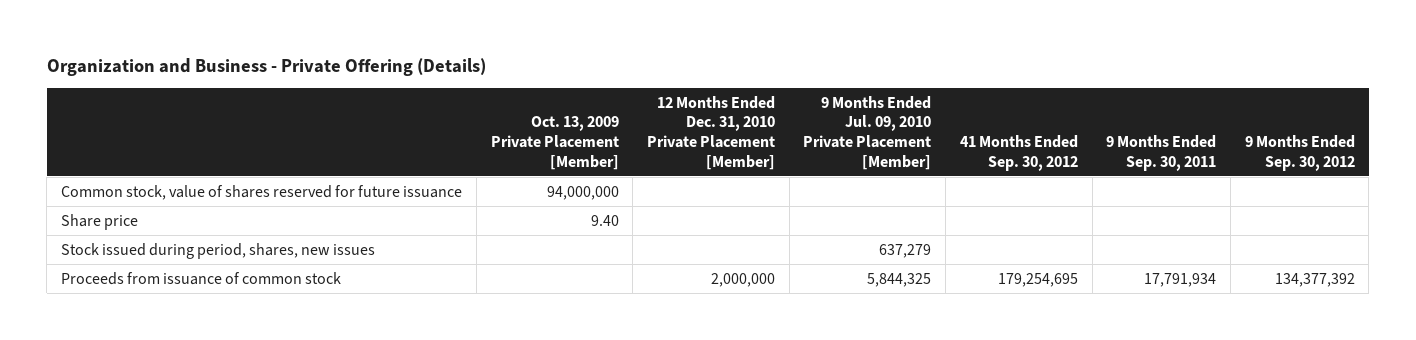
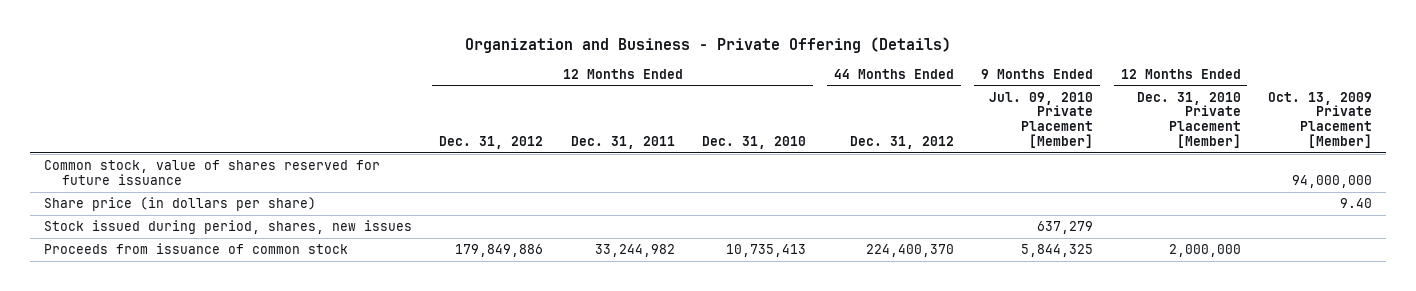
- | Oct. 13, 2009 Private Placement [Member] | 12 Months Ended Dec. 31, 2010 Private Placement [Member] | 9 Months Ended Jul. 09, 2010 Private Placement [Member] | 41 Months Ended Sep. 30, 2012 | 9 Months Ended Sep. 30, 2011 | 9 Months Ended Sep. 30, 2012
+ | 12 Months Ended Dec. 31, 2012 | 12 Months Ended Dec. 31, 2011 | 12 Months Ended Dec. 31, 2010 | 44 Months Ended Dec. 31, 2012 | 9 Months Ended Jul. 09, 2010 Private Placement [Member] | 12 Months Ended Dec. 31, 2010 Private Placement [Member] | Oct. 13, 2009 Private Placement [Member]
- Share price | 9.40 | | | | |
+ Share price (in dollars per share) | | | | | | | 9.40

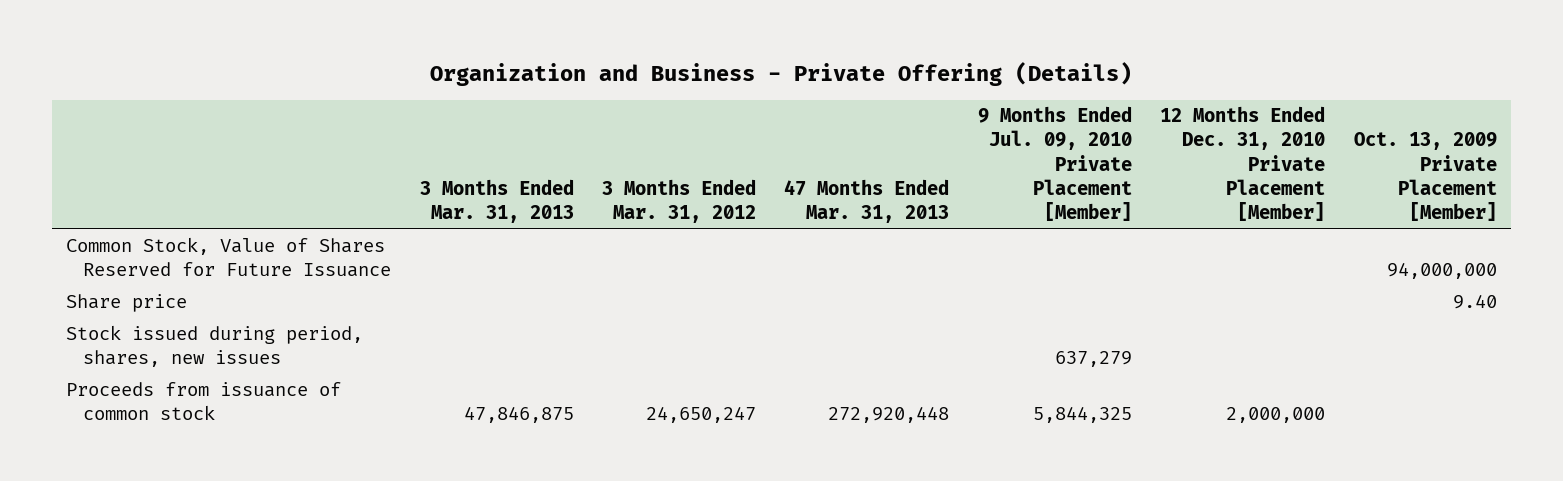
- | 12 Months Ended Dec. 31, 2012 | 12 Months Ended Dec. 31, 2011 | 12 Months Ended Dec. 31, 2010 | 44 Months Ended Dec. 31, 2012 | 9 Months Ended Jul. 09, 2010 Private Placement [Member] | 12 Months Ended Dec. 31, 2010 Private Placement [Member] | Oct. 13, 2009 Private Placement [Member]
+ | 3 Months Ended Mar. 31, 2013 | 3 Months Ended Mar. 31, 2012 | 47 Months Ended Mar. 31, 2013 | 9 Months Ended Jul. 09, 2010 Private Placement [Member] | 12 Months Ended Dec. 31, 2010 Private Placement [Member] | Oct. 13, 2009 Private Placement [Member]
- Common stock, value of shares reserved for future issuance | | | | | | | 94,000,000
- Share price (in dollars per share) | | | | | | | 9.40
+ Common Stock, Value of Shares Reserved for Future Issuance | | | | | | 94,000,000
+ Share price | | | | | | 9.40

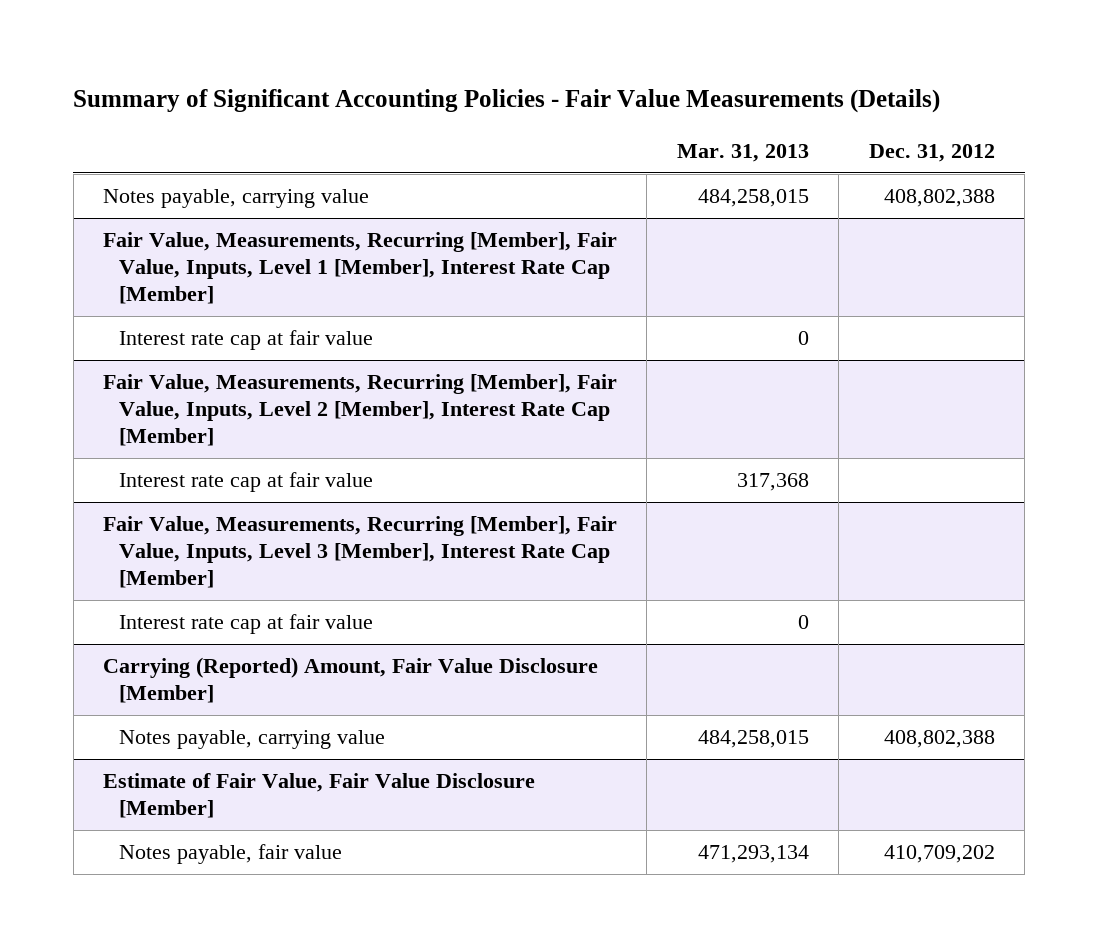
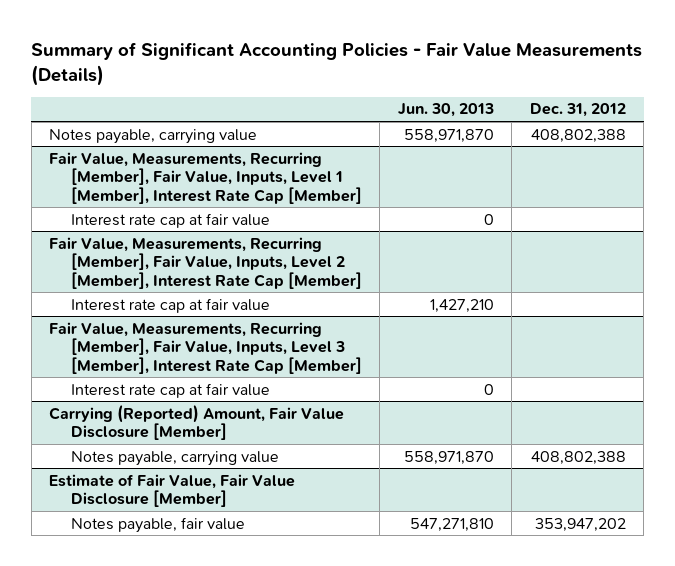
- | Mar. 31, 2013 | Dec. 31, 2012
+ | Jun. 30, 2013 | Dec. 31, 2012
@ Estimate of Fair Value, Fair Value Disclosure [Member]
- Notes payable, fair value | 471,293,134 | 410,709,202
+ Notes payable, fair value | 547,271,810 | 353,947,202

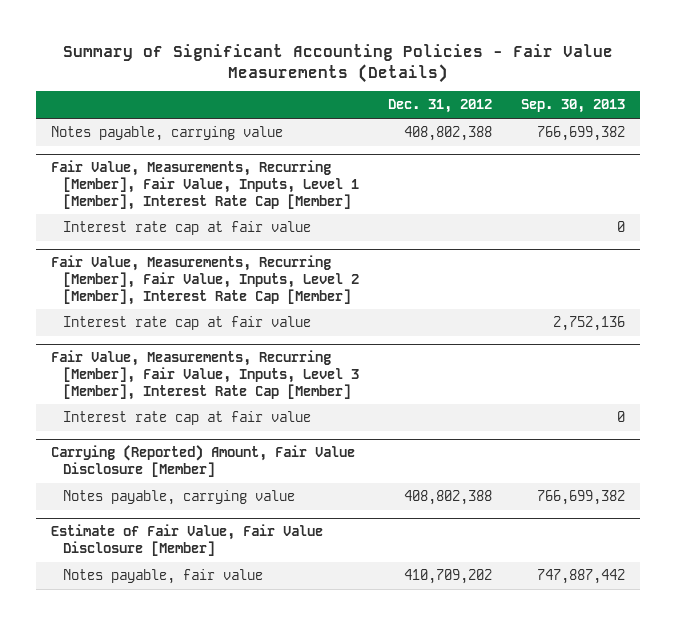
- | Jun. 30, 2013 | Dec. 31, 2012
+ | Dec. 31, 2012 | Sep. 30, 2013
@ Estimate of Fair Value, Fair Value Disclosure [Member]
- Notes payable, fair value | 547,271,810 | 353,947,202
+ Notes payable, fair value | 410,709,202 | 747,887,442

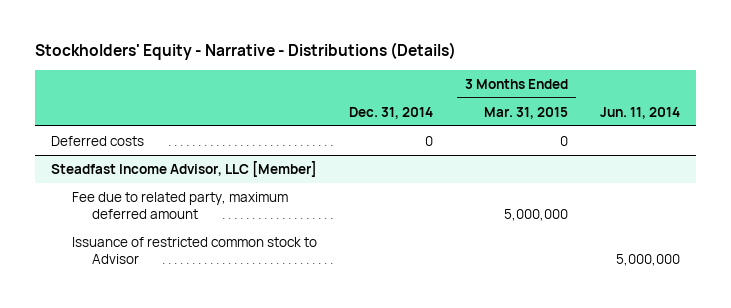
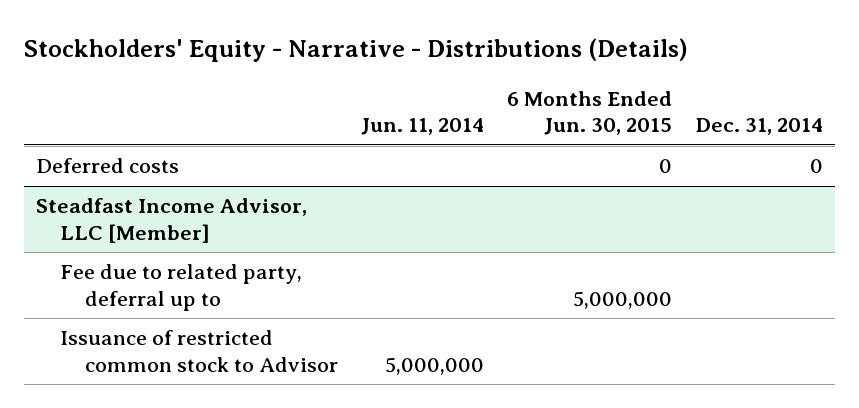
- | Dec. 31, 2014 | 3 Months Ended Mar. 31, 2015 | Jun. 11, 2014
+ | Jun. 11, 2014 | 6 Months Ended Jun. 30, 2015 | Dec. 31, 2014
@ Steadfast Income Advisor, LLC [Member]
- Fee due to related party, maximum deferred amount | | 5,000,000 |
+ Fee due to related party, deferral up to | | 5,000,000 |

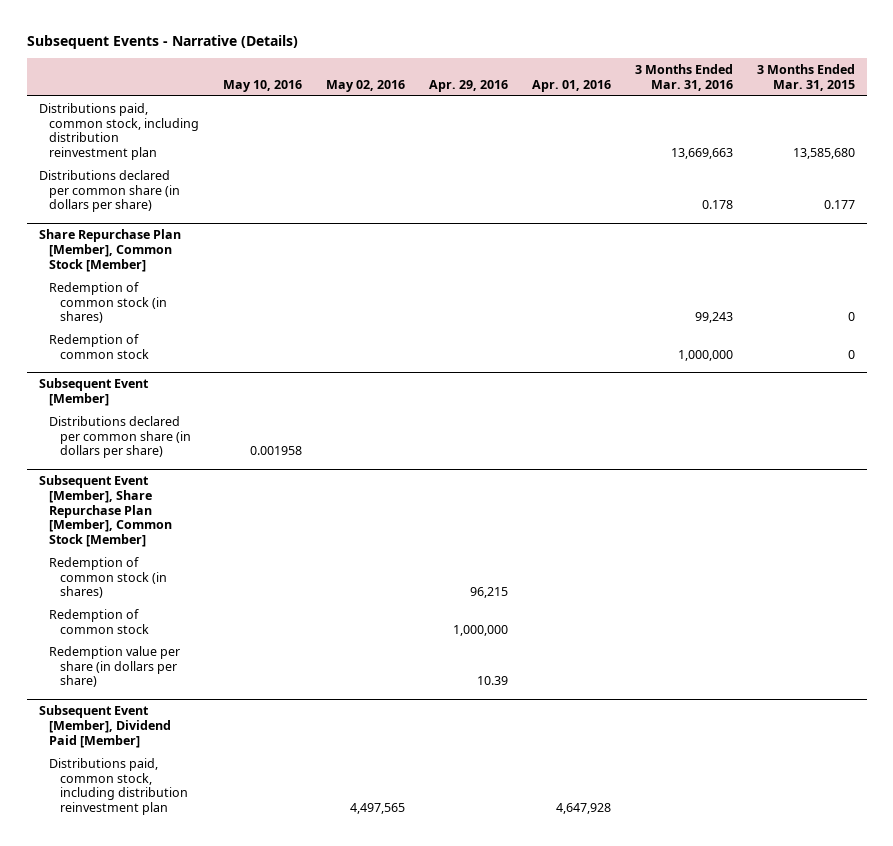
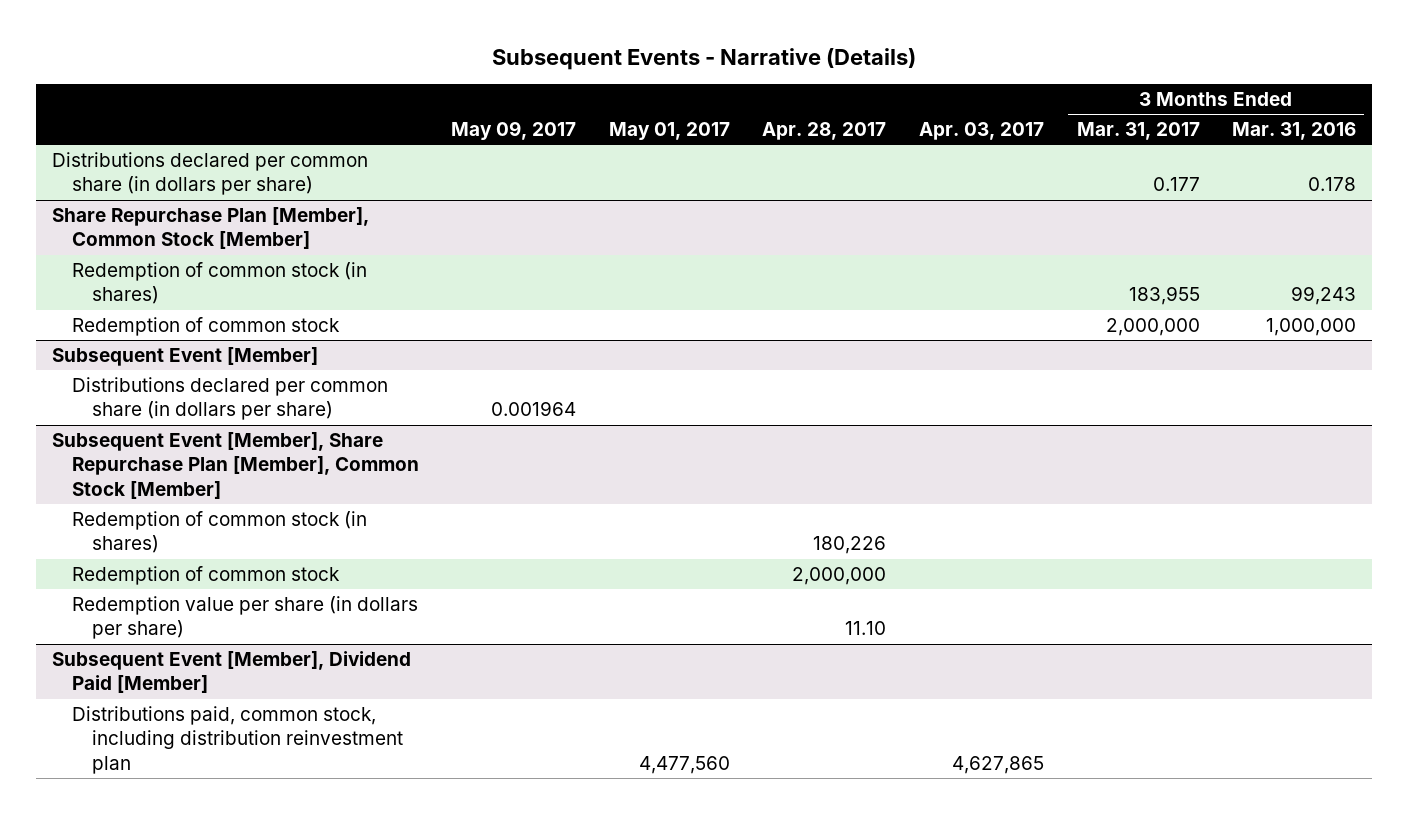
- | May 10, 2016 | May 02, 2016 | Apr. 29, 2016 | Apr. 01, 2016 | 3 Months Ended Mar. 31, 2016 | 3 Months Ended Mar. 31, 2015
+ | May 09, 2017 | May 01, 2017 | Apr. 28, 2017 | Apr. 03, 2017 | 3 Months Ended Mar. 31, 2017 | 3 Months Ended Mar. 31, 2016
- Distributions paid, common stock, including distribution reinvestment plan | | | | | 13,669,663 | 13,585,680

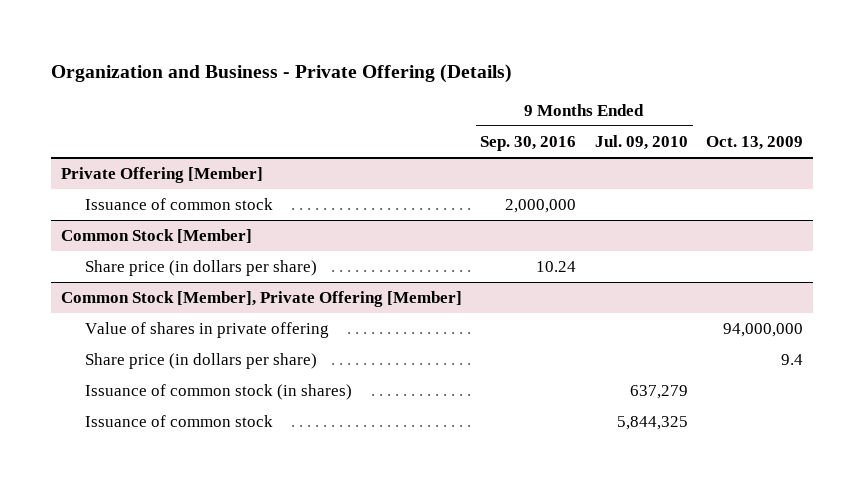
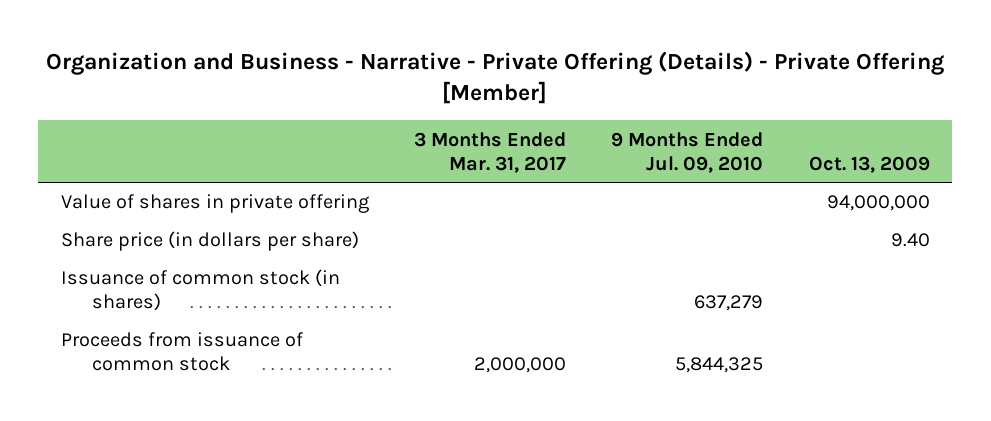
- Organization and Business - Private Offering (Details)
+ Organization and Business - Narrative - Private Offering (Details) - Private Offering [Member]
- | 9 Months Ended Sep. 30, 2016 | 9 Months Ended Jul. 09, 2010 | Oct. 13, 2009
+ | 3 Months Ended Mar. 31, 2017 | 9 Months Ended Jul. 09, 2010 | Oct. 13, 2009
- Private Offering [Member]
- Issuance of common stock | 2,000,000 | |
- Common Stock [Member]
- Share price (in dollars per share) | 10.24 | |
- Common Stock [Member], Private Offering [Member]
- Share price (in dollars per share) | | | 9.4
+ Share price (in dollars per share) | | | 9.40
- Issuance of common stock | | 5,844,325 |
+ Proceeds from issuance of common stock | 2,000,000 | 5,844,325 |

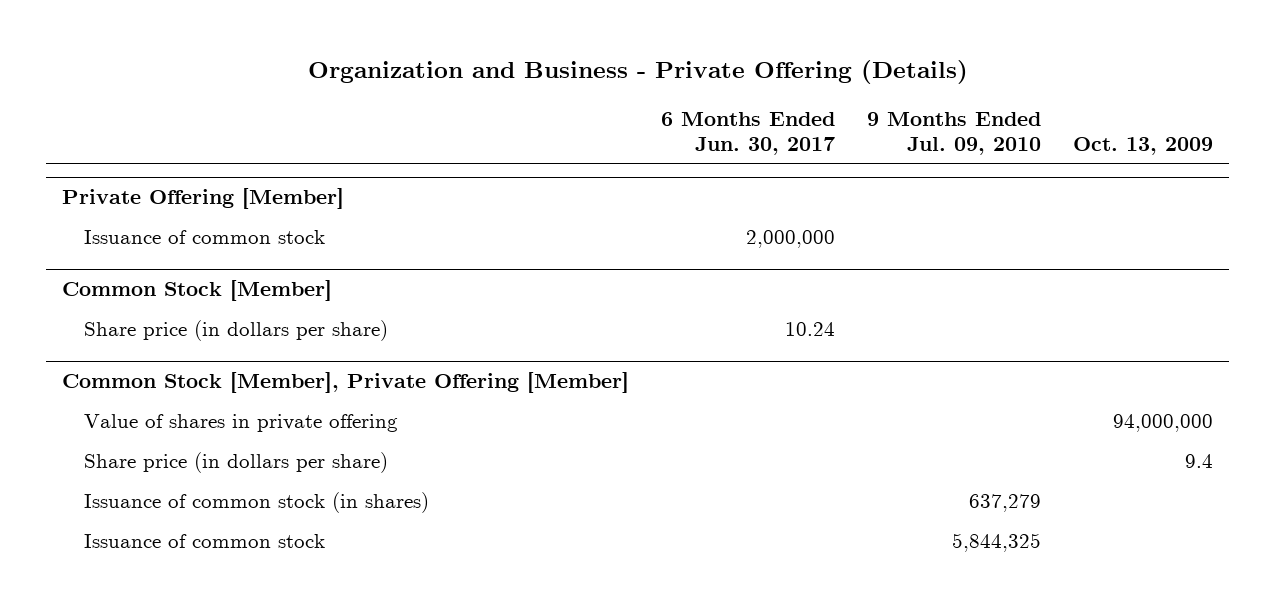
- Organization and Business - Narrative - Private Offering (Details) - Private Offering [Member]
+ Organization and Business - Private Offering (Details)
- | 3 Months Ended Mar. 31, 2017 | 9 Months Ended Jul. 09, 2010 | Oct. 13, 2009
+ | 6 Months Ended Jun. 30, 2017 | 9 Months Ended Jul. 09, 2010 | Oct. 13, 2009
+ Private Offering [Member]
+ Issuance of common stock | 2,000,000 | |
+ Common Stock [Member]
+ Share price (in dollars per share) | 10.24 | |
+ Common Stock [Member], Private Offering [Member]
- Share price (in dollars per share) | | | 9.40
+ Share price (in dollars per share) | | | 9.4
- Proceeds from issuance of common stock | 2,000,000 | 5,844,325 |
+ Issuance of common stock | | 5,844,325 |

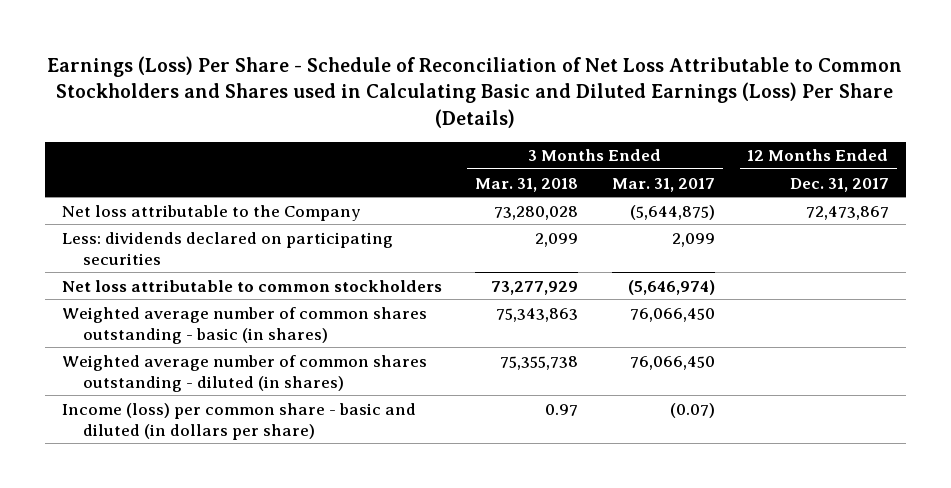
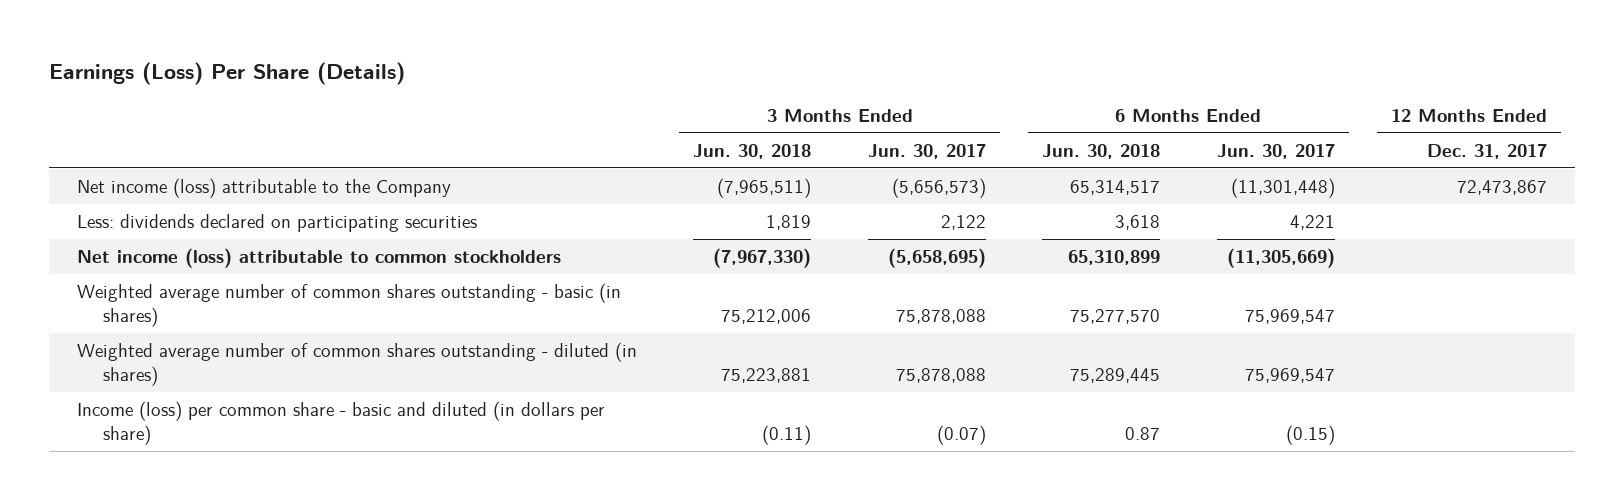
- Earnings (Loss) Per Share - Schedule of Reconciliation of Net Loss Attributable to Common Stockholders and Shares used in Calculating Basic and Diluted Earnings (Loss) Per Share (Details)
+ Earnings (Loss) Per Share (Details)
- | 3 Months Ended Mar. 31, 2018 | 3 Months Ended Mar. 31, 2017 | 12 Months Ended Dec. 31, 2017
+ | 3 Months Ended Jun. 30, 2018 | 3 Months Ended Jun. 30, 2017 | 6 Months Ended Jun. 30, 2018 | 6 Months Ended Jun. 30, 2017 | 12 Months Ended Dec. 31, 2017
- Net loss attributable to the Company | 73,280,028 | (5,644,875) | 72,473,867
+ Net income (loss) attributable to the Company | (7,965,511) | (5,656,573) | 65,314,517 | (11,301,448) | 72,473,867
- Net loss attributable to common stockholders | 73,277,929 | (5,646,974) |
+ Net income (loss) attributable to common stockholders | (7,967,330) | (5,658,695) | 65,310,899 | (11,305,669) |

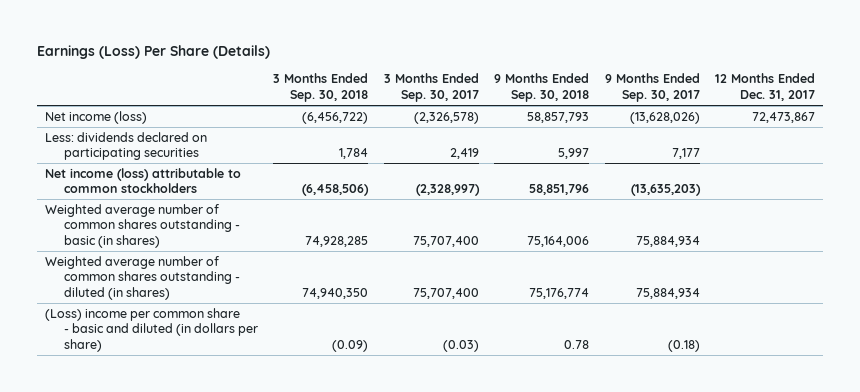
- | 3 Months Ended Jun. 30, 2018 | 3 Months Ended Jun. 30, 2017 | 6 Months Ended Jun. 30, 2018 | 6 Months Ended Jun. 30, 2017 | 12 Months Ended Dec. 31, 2017
+ | 3 Months Ended Sep. 30, 2018 | 3 Months Ended Sep. 30, 2017 | 9 Months Ended Sep. 30, 2018 | 9 Months Ended Sep. 30, 2017 | 12 Months Ended Dec. 31, 2017
- Net income (loss) attributable to the Company | (7,965,511) | (5,656,573) | 65,314,517 | (11,301,448) | 72,473,867
+ Net income (loss) | (6,456,722) | (2,326,578) | 58,857,793 | (13,628,026) | 72,473,867
- Income (loss) per common share - basic and diluted (in dollars per share) | (0.11) | (0.07) | 0.87 | (0.15) |
+ (Loss) income per common share - basic and diluted (in dollars per share) | (0.09) | (0.03) | 0.78 | (0.18) |

